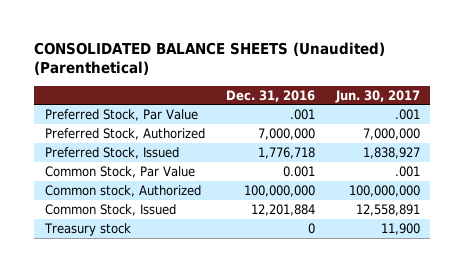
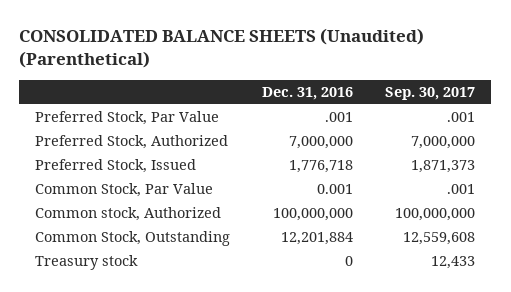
- | Dec. 31, 2016 | Jun. 30, 2017
+ | Dec. 31, 2016 | Sep. 30, 2017
- Common Stock, Issued | 12,201,884 | 12,558,891
+ Common Stock, Outstanding | 12,201,884 | 12,559,608

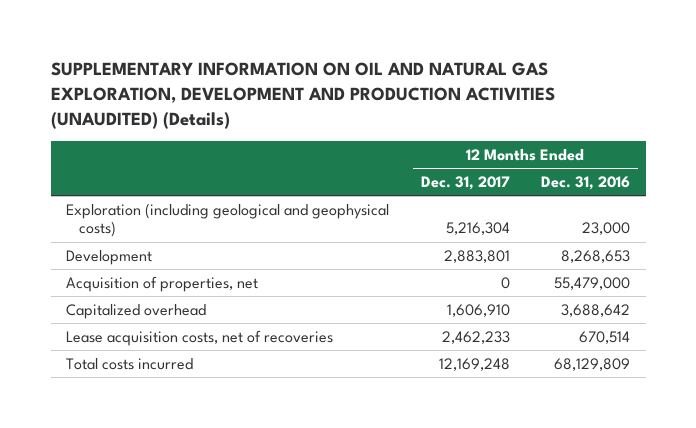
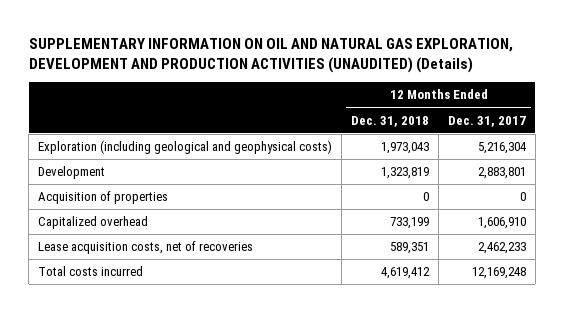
- | 12 Months Ended Dec. 31, 2017 | 12 Months Ended Dec. 31, 2016
+ | 12 Months Ended Dec. 31, 2018 | 12 Months Ended Dec. 31, 2017
- Acquisition of properties, net | 0 | 55,479,000
+ Acquisition of properties | 0 | 0

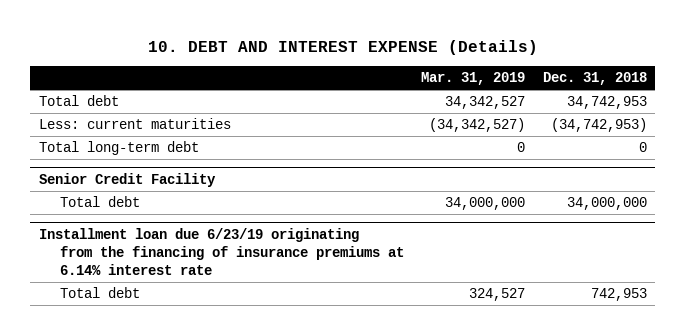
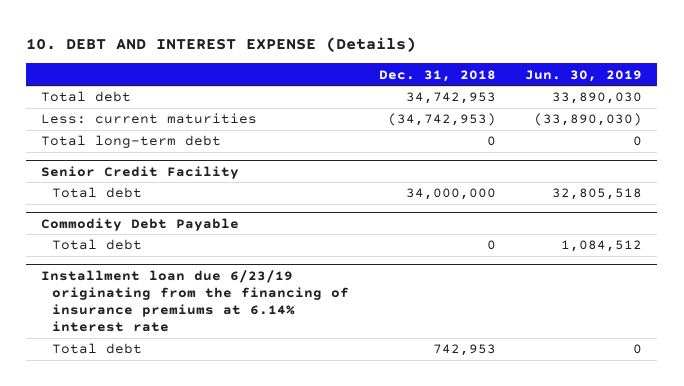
- | Mar. 31, 2019 | Dec. 31, 2018
+ | Dec. 31, 2018 | Jun. 30, 2019
+ Commodity Debt Payable
+ Total debt | 0 | 1,084,512

